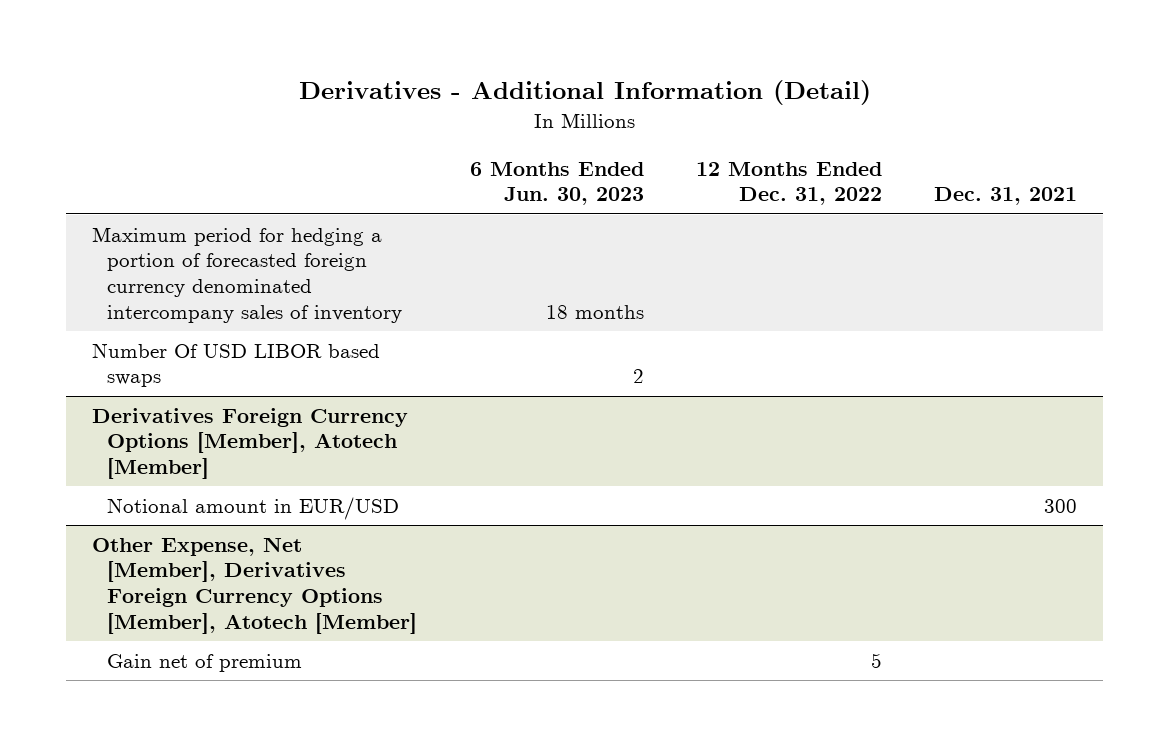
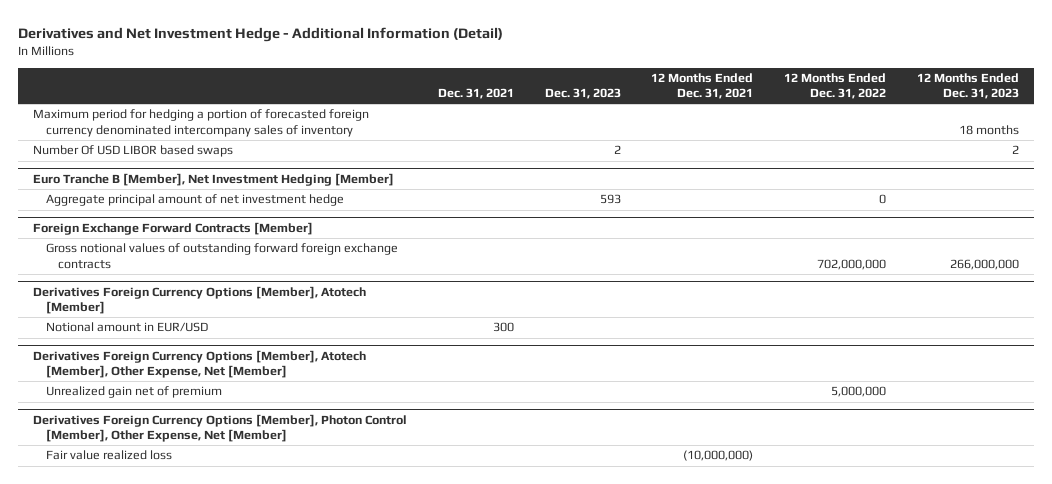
- Derivatives - Additional Information (Detail)
+ Derivatives and Net Investment Hedge - Additional Information (Detail)
- | 6 Months Ended Jun. 30, 2023 | 12 Months Ended Dec. 31, 2022 | Dec. 31, 2021
+ | Dec. 31, 2021 | Dec. 31, 2023 | 12 Months Ended Dec. 31, 2021 | 12 Months Ended Dec. 31, 2022 | 12 Months Ended Dec. 31, 2023
+ Euro Tranche B [Member], Net Investment Hedging [Member]
+ Aggregate principal amount of net investment hedge | | 593 | | 0 |
+ Foreign Exchange Forward Contracts [Member]
+ Gross notional values of outstanding forward foreign exchange contracts | | | | 702,000,000 | 266,000,000
- Other Expense, Net [Member], Derivatives Foreign Currency Options [Member], Atotech [Member]
- Gain net of premium | | 5 |
+ Derivatives Foreign Currency Options [Member], Atotech [Member], Other Expense, Net [Member]
+ Unrealized gain net of premium | | | | 5,000,000 |
+ Derivatives Foreign Currency Options [Member], Photon Control [Member], Other Expense, Net [Member]
+ Fair value realized loss | | | (10,000,000) | |

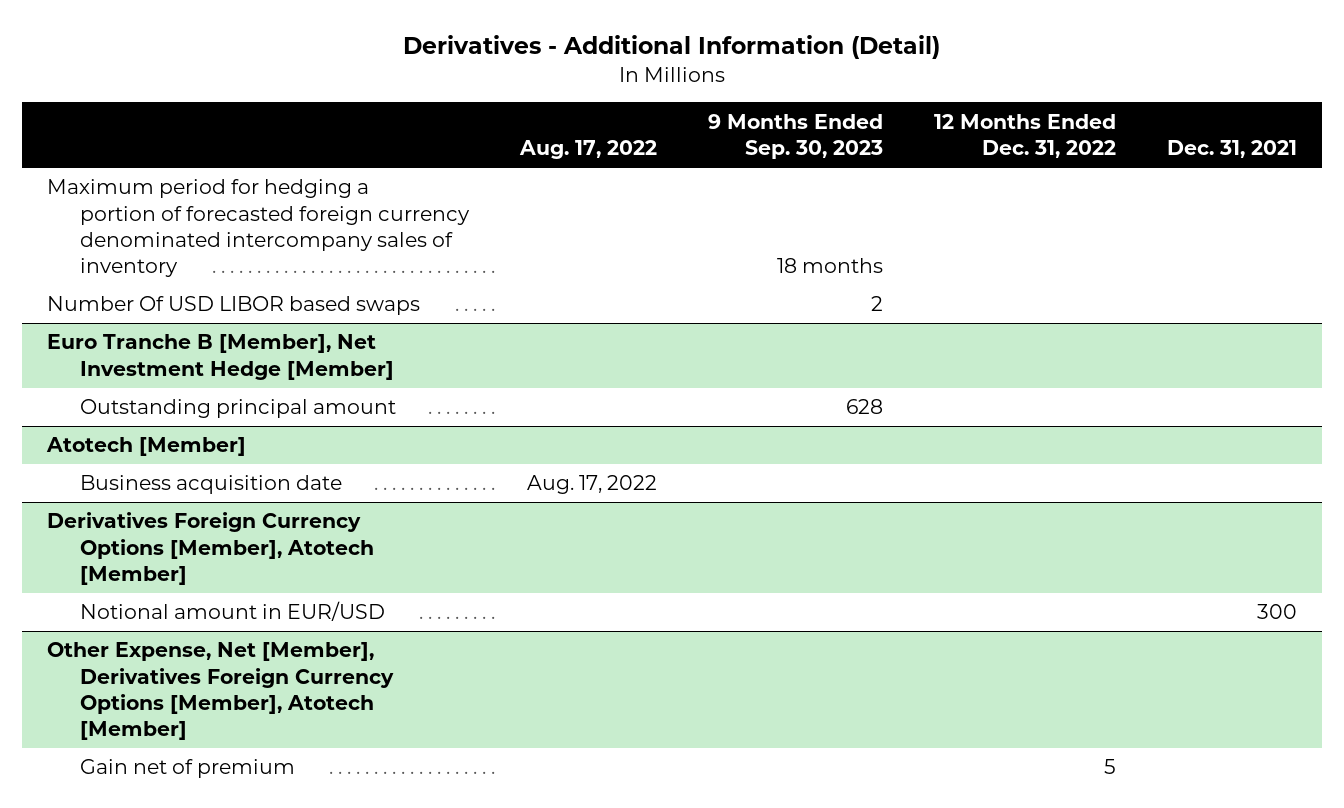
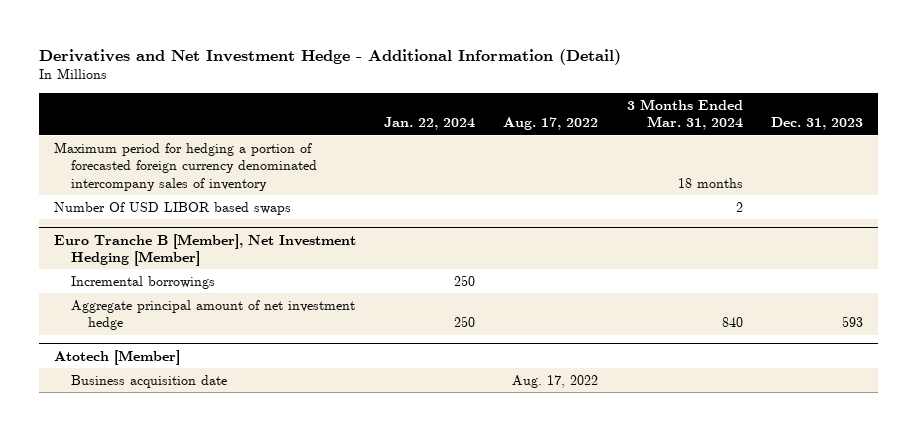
- Derivatives - Additional Information (Detail)
+ Derivatives and Net Investment Hedge - Additional Information (Detail)
- | Aug. 17, 2022 | 9 Months Ended Sep. 30, 2023 | 12 Months Ended Dec. 31, 2022 | Dec. 31, 2021
+ | Jan. 22, 2024 | Aug. 17, 2022 | 3 Months Ended Mar. 31, 2024 | Dec. 31, 2023
- Euro Tranche B [Member], Net Investment Hedge [Member]
- Outstanding principal amount | | 628 | |
+ Euro Tranche B [Member], Net Investment Hedging [Member]
+ Incremental borrowings | 250 | | |
+ Aggregate principal amount of net investment hedge | 250 | | 840 | 593
- Derivatives Foreign Currency Options [Member], Atotech [Member]
- Notional amount in EUR/USD | | | | 300
- Other Expense, Net [Member], Derivatives Foreign Currency Options [Member], Atotech [Member]
- Gain net of premium | | | 5 |

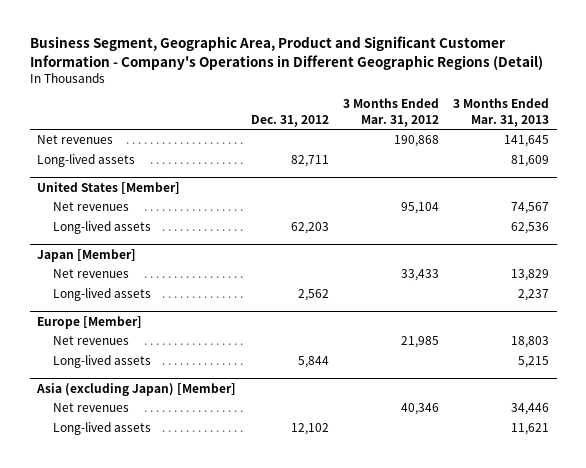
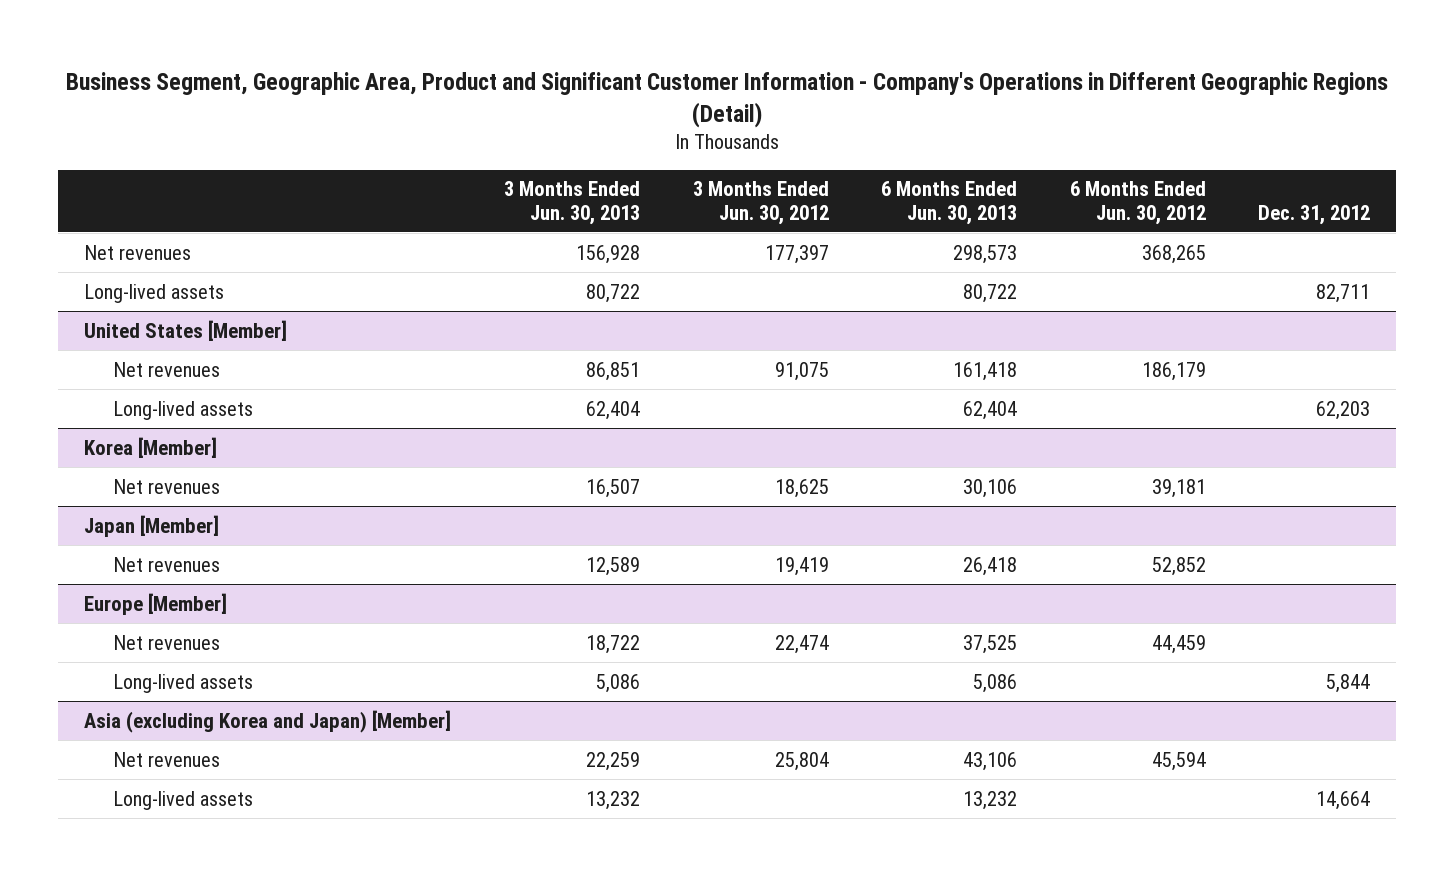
- | Dec. 31, 2012 | 3 Months Ended Mar. 31, 2012 | 3 Months Ended Mar. 31, 2013
+ | 3 Months Ended Jun. 30, 2013 | 3 Months Ended Jun. 30, 2012 | 6 Months Ended Jun. 30, 2013 | 6 Months Ended Jun. 30, 2012 | Dec. 31, 2012
+ Korea [Member]
+ Net revenues | 16,507 | 18,625 | 30,106 | 39,181 |
@ Japan [Member]
- Long-lived assets | 2,562 | | 2,237
- Asia (excluding Japan) [Member]
+ Asia (excluding Korea and Japan) [Member]
- Long-lived assets | 12,102 | | 11,621
+ Long-lived assets | 13,232 | | 13,232 | | 14,664

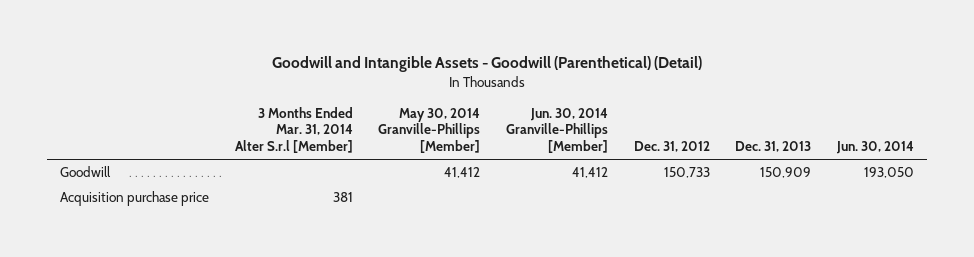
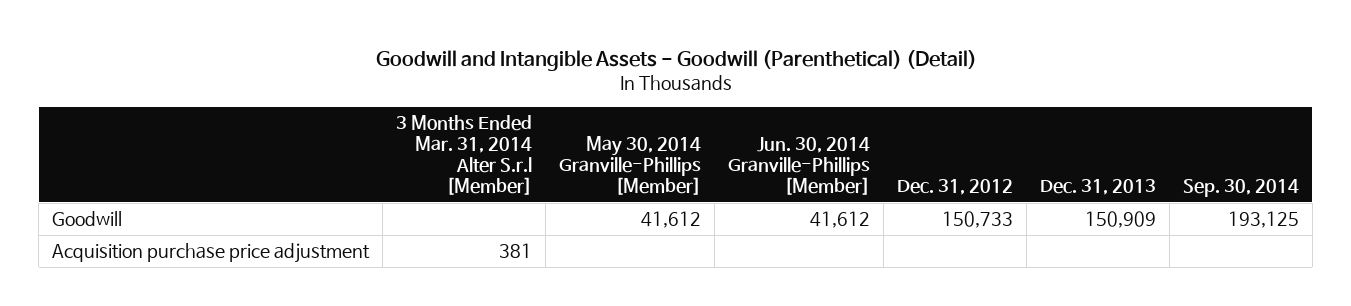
- | 3 Months Ended Mar. 31, 2014 Alter S.r.l [Member] | May 30, 2014 Granville-Phillips [Member] | Jun. 30, 2014 Granville-Phillips [Member] | Dec. 31, 2012 | Dec. 31, 2013 | Jun. 30, 2014
+ | 3 Months Ended Mar. 31, 2014 Alter S.r.l [Member] | May 30, 2014 Granville-Phillips [Member] | Jun. 30, 2014 Granville-Phillips [Member] | Dec. 31, 2012 | Dec. 31, 2013 | Sep. 30, 2014
- Goodwill | | 41,412 | 41,412 | 150,733 | 150,909 | 193,050
- Acquisition purchase price | 381 | | | | |
+ Goodwill | | 41,612 | 41,612 | 150,733 | 150,909 | 193,125
+ Acquisition purchase price adjustment | 381 | | | | |

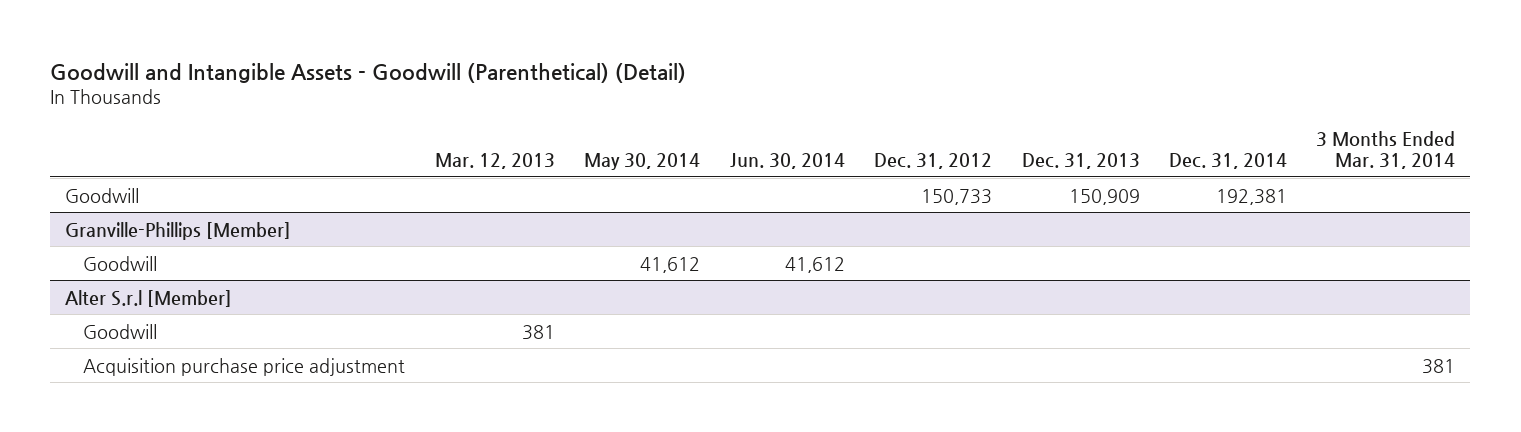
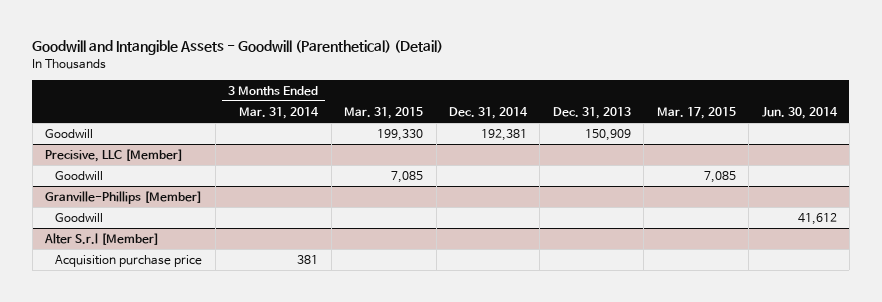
- | Mar. 12, 2013 | May 30, 2014 | Jun. 30, 2014 | Dec. 31, 2012 | Dec. 31, 2013 | Dec. 31, 2014 | 3 Months Ended Mar. 31, 2014
+ | 3 Months Ended Mar. 31, 2014 | Mar. 31, 2015 | Dec. 31, 2014 | Dec. 31, 2013 | Mar. 17, 2015 | Jun. 30, 2014
+ Precisive, LLC [Member]
+ Goodwill | | 7,085 | | | 7,085 |
@ Alter S.r.l [Member]
- Goodwill | 381 | | | | | |
- Acquisition purchase price adjustment | | | | | | | 381
+ Acquisition purchase price | 381 | | | | |

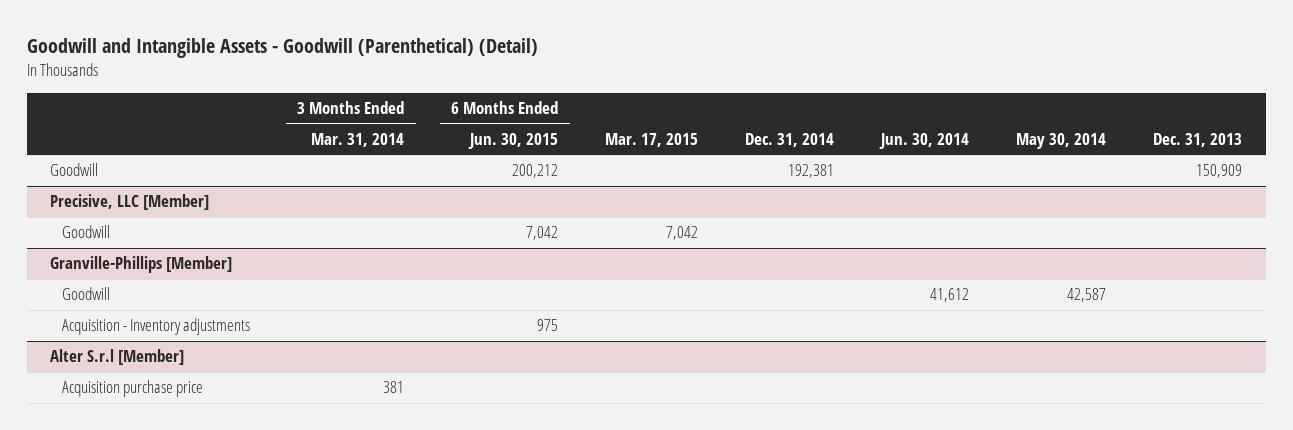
- | 3 Months Ended Mar. 31, 2014 | Mar. 31, 2015 | Dec. 31, 2014 | Dec. 31, 2013 | Mar. 17, 2015 | Jun. 30, 2014
+ | 3 Months Ended Mar. 31, 2014 | 6 Months Ended Jun. 30, 2015 | Mar. 17, 2015 | Dec. 31, 2014 | Jun. 30, 2014 | May 30, 2014 | Dec. 31, 2013
@ Precisive, LLC [Member]
- Goodwill | | 7,085 | | | 7,085 |
+ Goodwill | | 7,042 | 7,042 | | | |
@ Granville-Phillips [Member]
+ Acquisition - Inventory adjustments | | 975 | | | | |

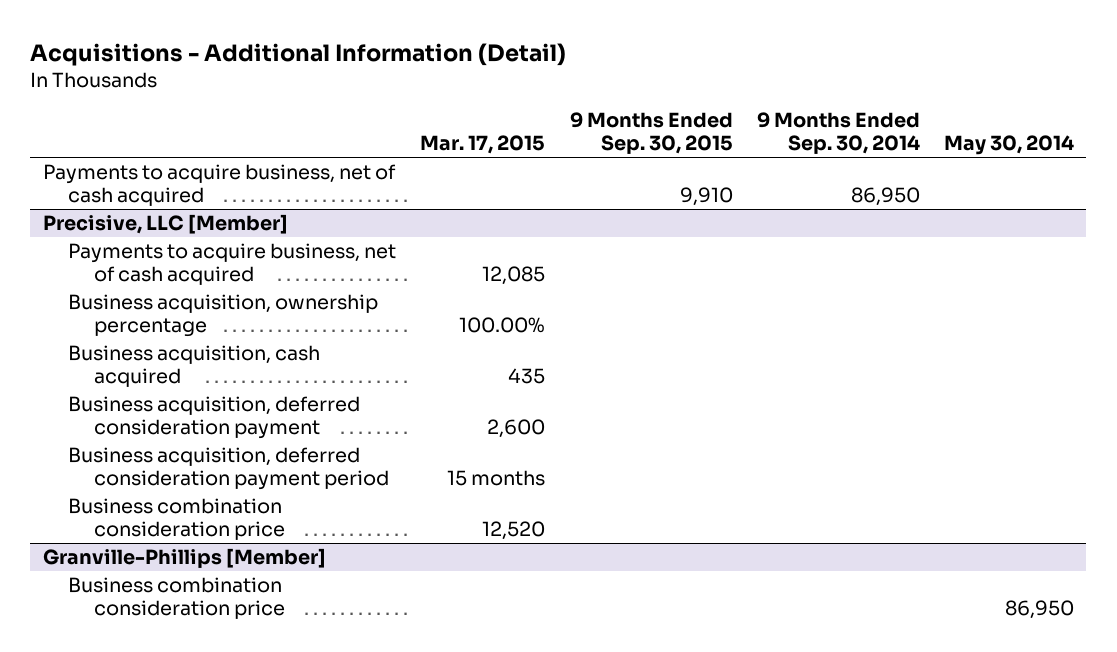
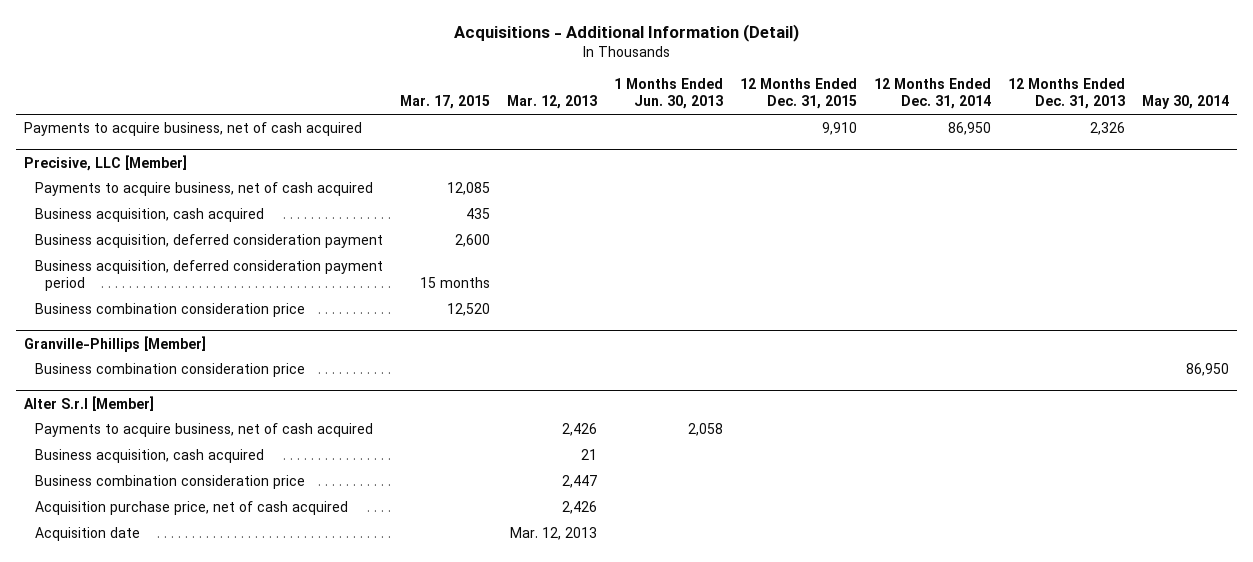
- | Mar. 17, 2015 | 9 Months Ended Sep. 30, 2015 | 9 Months Ended Sep. 30, 2014 | May 30, 2014
+ | Mar. 17, 2015 | Mar. 12, 2013 | 1 Months Ended Jun. 30, 2013 | 12 Months Ended Dec. 31, 2015 | 12 Months Ended Dec. 31, 2014 | 12 Months Ended Dec. 31, 2013 | May 30, 2014
@ Precisive, LLC [Member]
- Business acquisition, ownership percentage | 100.00% | | |
+ Alter S.r.l [Member]
+ Payments to acquire business, net of cash acquired | | 2,426 | 2,058 | | | |
+ Business acquisition, cash acquired | | 21 | | | | |
+ Business combination consideration price | | 2,447 | | | | |
+ Acquisition purchase price, net of cash acquired | | 2,426 | | | | |
+ Acquisition date | | Mar. 12, 2013 | | | | |

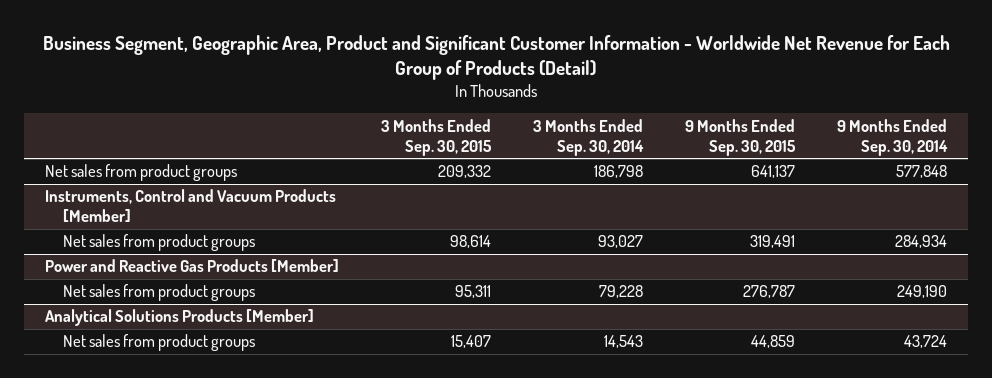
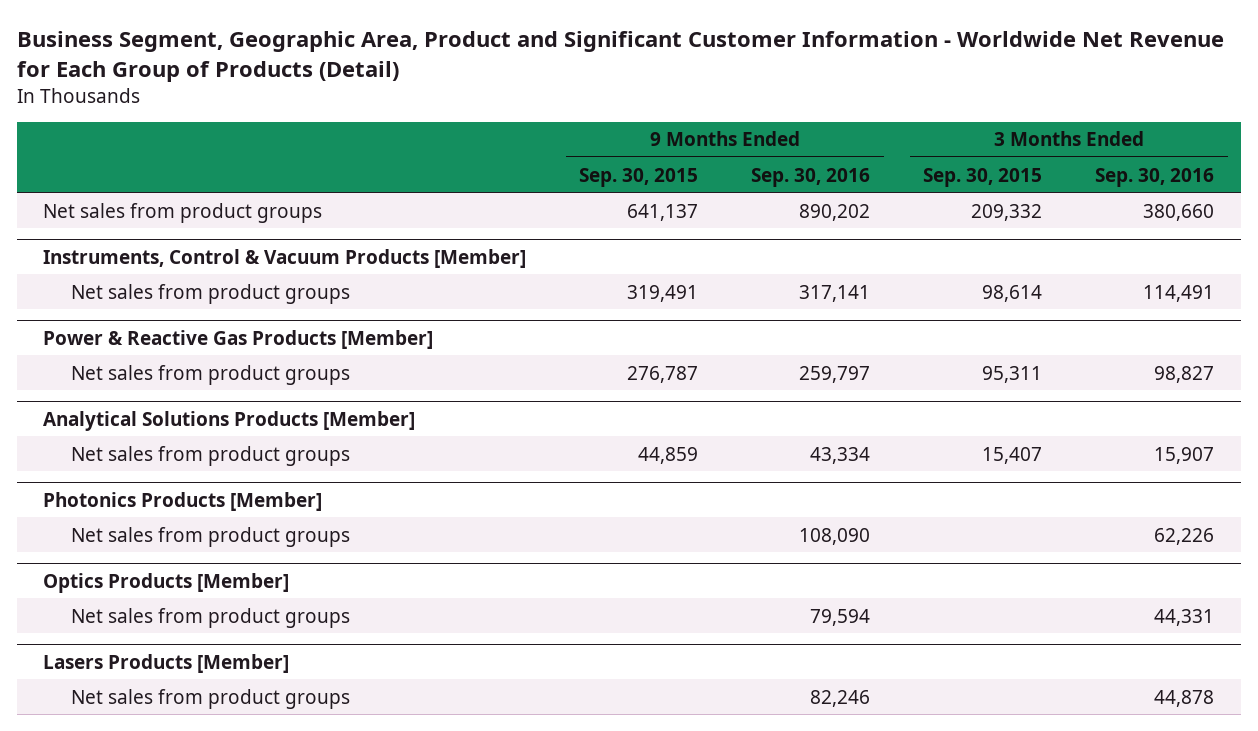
- | 3 Months Ended Sep. 30, 2015 | 3 Months Ended Sep. 30, 2014 | 9 Months Ended Sep. 30, 2015 | 9 Months Ended Sep. 30, 2014
+ | 9 Months Ended Sep. 30, 2015 | 9 Months Ended Sep. 30, 2016 | 3 Months Ended Sep. 30, 2015 | 3 Months Ended Sep. 30, 2016
- Instruments, Control and Vacuum Products [Member]
+ Instruments, Control & Vacuum Products [Member]
- Power and Reactive Gas Products [Member]
+ Power & Reactive Gas Products [Member]
+ Photonics Products [Member]
+ Net sales from product groups | | 108,090 | | 62,226
+ Optics Products [Member]
+ Net sales from product groups | | 79,594 | | 44,331
+ Lasers Products [Member]
+ Net sales from product groups | | 82,246 | | 44,878

